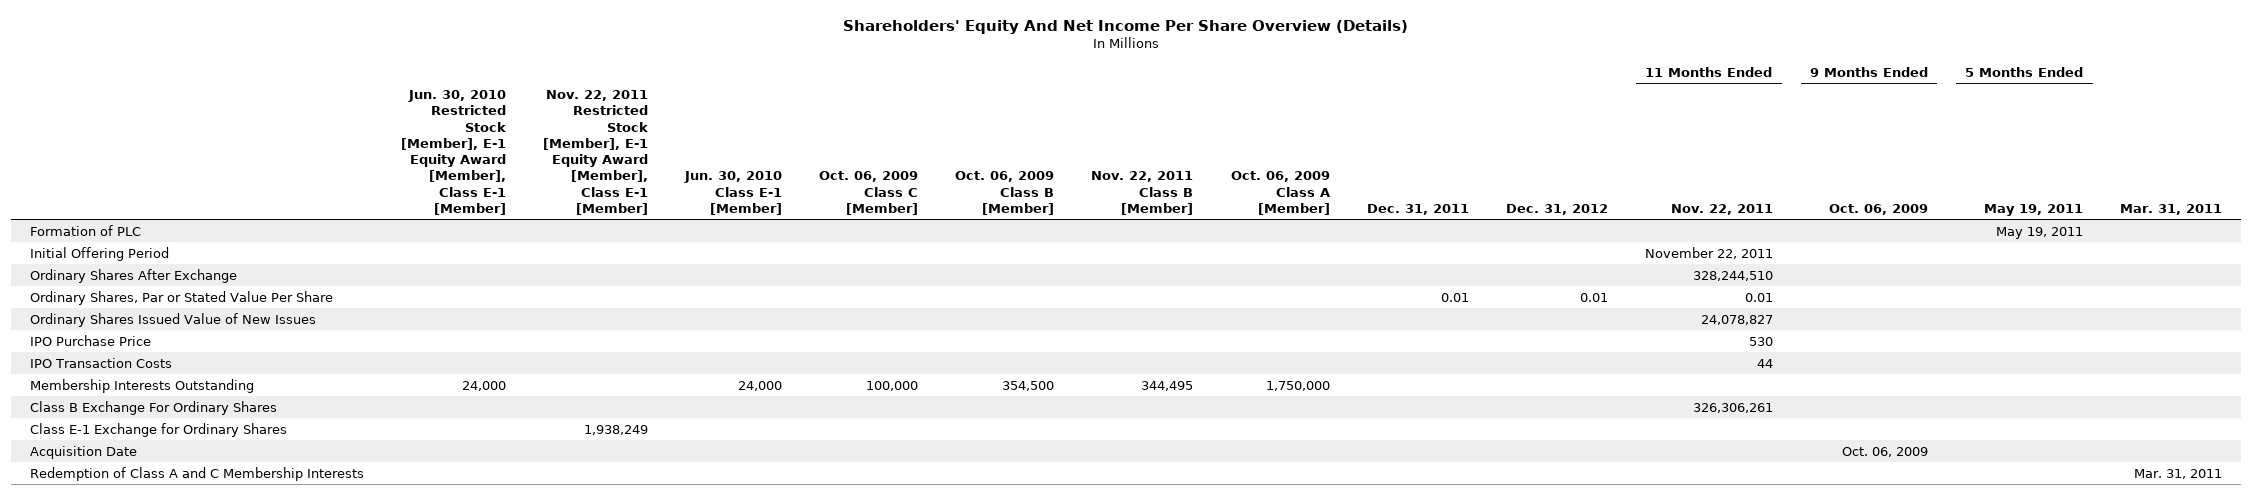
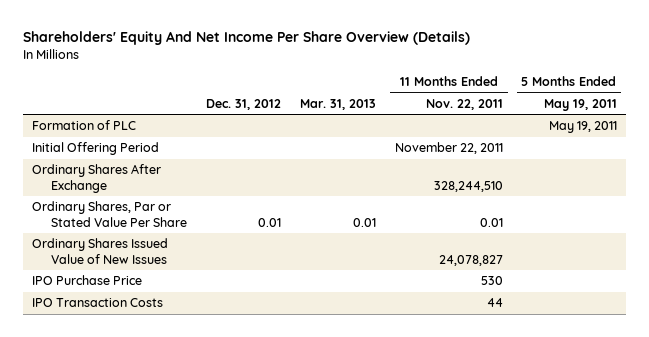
- | Jun. 30, 2010 Restricted Stock [Member], E-1 Equity Award [Member], Class E-1 [Member] | Nov. 22, 2011 Restricted Stock [Member], E-1 Equity Award [Member], Class E-1 [Member] | Jun. 30, 2010 Class E-1 [Member] | Oct. 06, 2009 Class C [Member] | Oct. 06, 2009 Class B [Member] | Nov. 22, 2011 Class B [Member] | Oct. 06, 2009 Class A [Member] | Dec. 31, 2011 | Dec. 31, 2012 | 11 Months Ended Nov. 22, 2011 | 9 Months Ended Oct. 06, 2009 | 5 Months Ended May 19, 2011 | Mar. 31, 2011
+ | Dec. 31, 2012 | Mar. 31, 2013 | 11 Months Ended Nov. 22, 2011 | 5 Months Ended May 19, 2011
- Membership Interests Outstanding | 24,000 | | 24,000 | 100,000 | 354,500 | 344,495 | 1,750,000 | | | | | |
- Class B Exchange For Ordinary Shares | | | | | | | | | | 326,306,261 | | |
- Class E-1 Exchange for Ordinary Shares | | 1,938,249 | | | | | | | | | | |
- Acquisition Date | | | | | | | | | | | Oct. 06, 2009 | |
- Redemption of Class A and C Membership Interests | | | | | | | | | | | | | Mar. 31, 2011

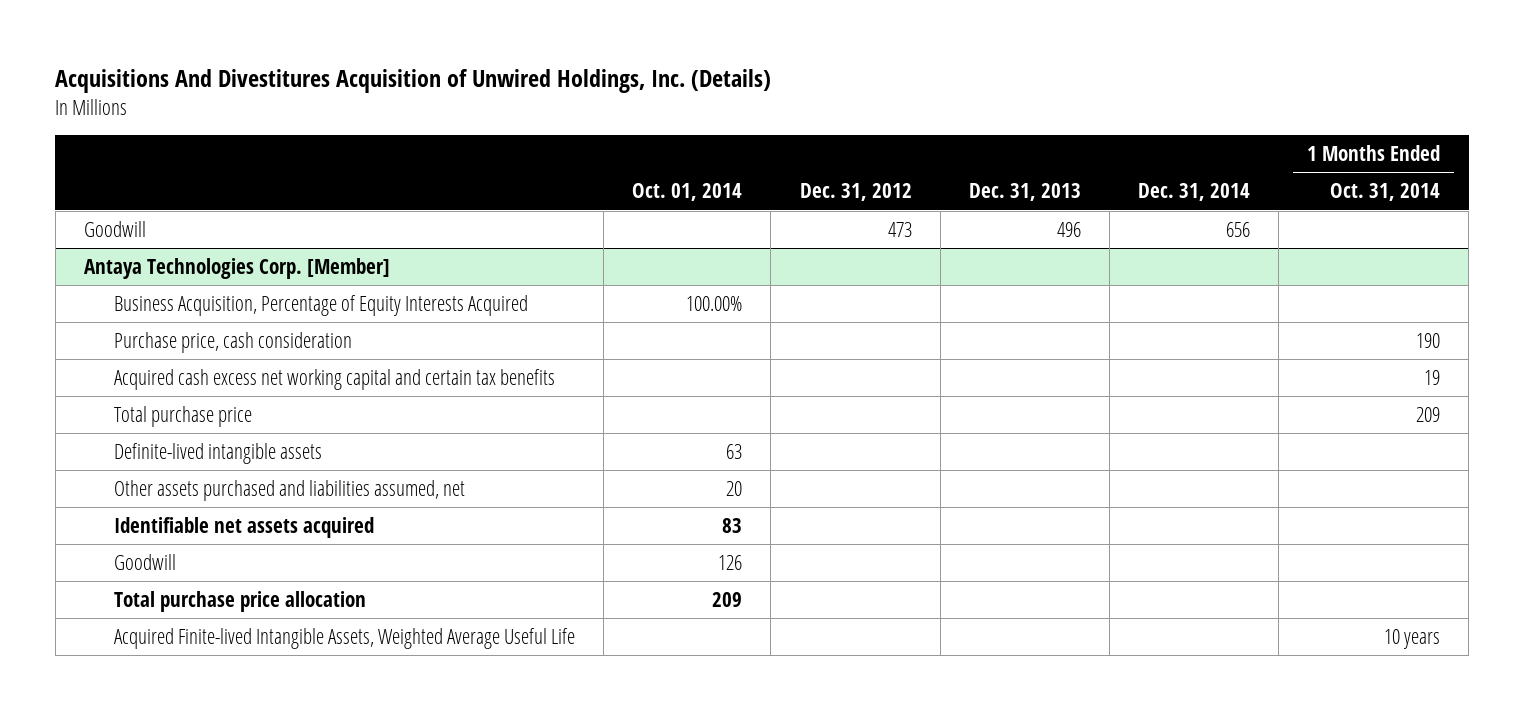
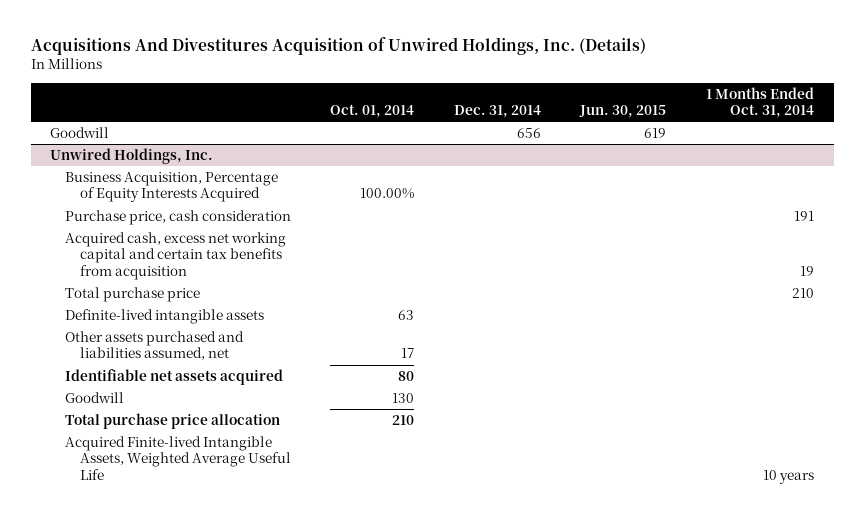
- | Oct. 01, 2014 | Dec. 31, 2012 | Dec. 31, 2013 | Dec. 31, 2014 | 1 Months Ended Oct. 31, 2014
+ | Oct. 01, 2014 | Dec. 31, 2014 | Jun. 30, 2015 | 1 Months Ended Oct. 31, 2014
- Antaya Technologies Corp. [Member]
+ Unwired Holdings, Inc.
- Purchase price, cash consideration | | | | | 190
- Acquired cash excess net working capital and certain tax benefits | | | | | 19
- Total purchase price | | | | | 209
+ Purchase price, cash consideration | | | | 191
+ Acquired cash, excess net working capital and certain tax benefits from acquisition | | | | 19
+ Total purchase price | | | | 210
- Other assets purchased and liabilities assumed, net | 20 | | | |
- Identifiable net assets acquired | 83 | | | |
- Goodwill | 126 | | | |
- Total purchase price allocation | 209 | | | |
+ Other assets purchased and liabilities assumed, net | 17 | | |
+ Identifiable net assets acquired | 80 | | |
+ Goodwill | 130 | | |
+ Total purchase price allocation | 210 | | |

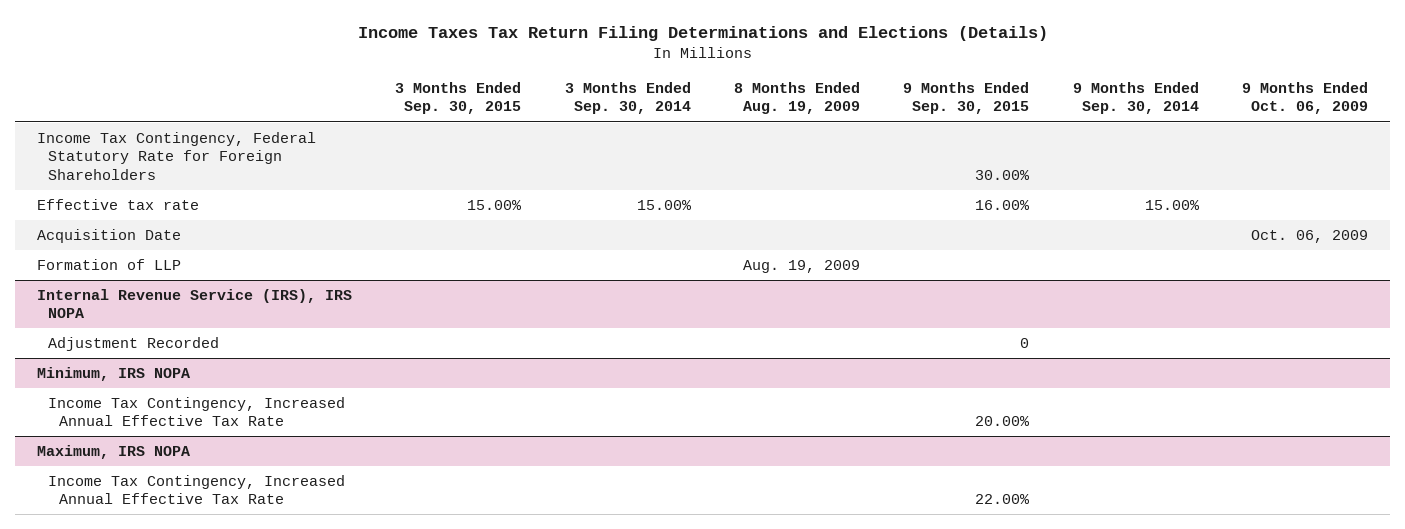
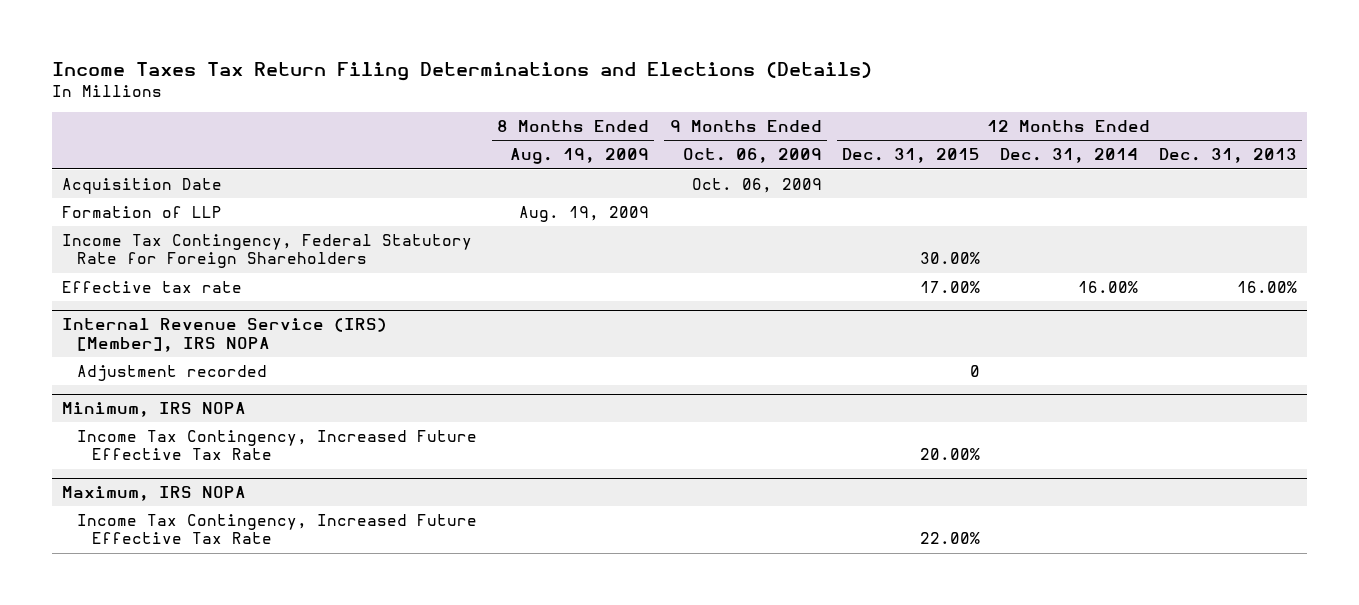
- | 3 Months Ended Sep. 30, 2015 | 3 Months Ended Sep. 30, 2014 | 8 Months Ended Aug. 19, 2009 | 9 Months Ended Sep. 30, 2015 | 9 Months Ended Sep. 30, 2014 | 9 Months Ended Oct. 06, 2009
+ | 8 Months Ended Aug. 19, 2009 | 9 Months Ended Oct. 06, 2009 | 12 Months Ended Dec. 31, 2015 | 12 Months Ended Dec. 31, 2014 | 12 Months Ended Dec. 31, 2013
- Internal Revenue Service (IRS), IRS NOPA
- Adjustment Recorded | | | | 0 | |
moved down: Income Tax Contingency, Federal Statutory Rate for Foreign Shareholders | | | 30.00% | |
moved down: Effective tax rate | | | 17.00% | 16.00% | 16.00%
+ Internal Revenue Service (IRS) [Member], IRS NOPA
+ Adjustment recorded | | | 0 | |
@ Minimum, IRS NOPA
- Income Tax Contingency, Increased Annual Effective Tax Rate | | | | 20.00% | |
+ Income Tax Contingency, Increased Future Effective Tax Rate | | | 20.00% | |
@ Maximum, IRS NOPA
- Income Tax Contingency, Increased Annual Effective Tax Rate | | | | 22.00% | |
+ Income Tax Contingency, Increased Future Effective Tax Rate | | | 22.00% | |

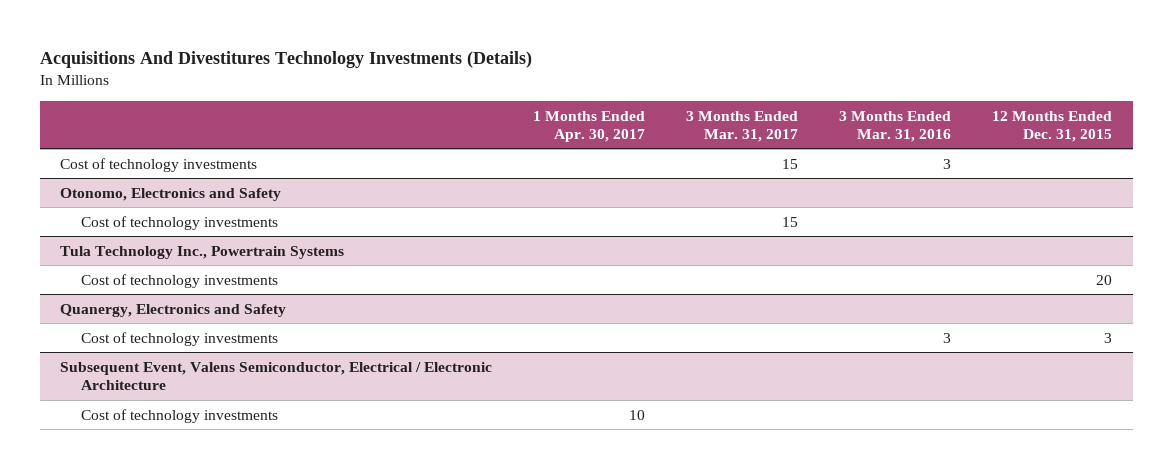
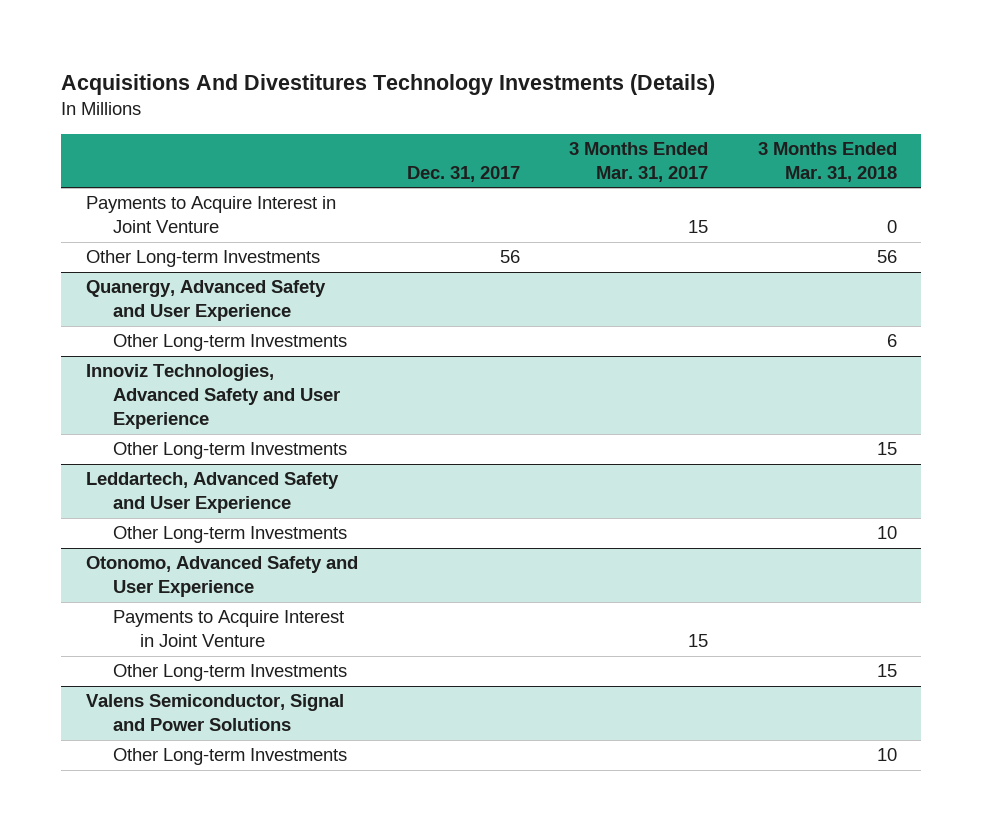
- | 1 Months Ended Apr. 30, 2017 | 3 Months Ended Mar. 31, 2017 | 3 Months Ended Mar. 31, 2016 | 12 Months Ended Dec. 31, 2015
+ | Dec. 31, 2017 | 3 Months Ended Mar. 31, 2017 | 3 Months Ended Mar. 31, 2018
- Cost of technology investments | | 15 | 3 |
- Otonomo, Electronics and Safety
- Cost of technology investments | | 15 | |
- Tula Technology Inc., Powertrain Systems
- Cost of technology investments | | | | 20
- Quanergy, Electronics and Safety
- Cost of technology investments | | | 3 | 3
- Subsequent Event, Valens Semiconductor, Electrical / Electronic Architecture
- Cost of technology investments | 10 | | |
+ Payments to Acquire Interest in Joint Venture | | 15 | 0
+ Other Long-term Investments | 56 | | 56
+ Quanergy, Advanced Safety and User Experience
+ Other Long-term Investments | | | 6
+ Innoviz Technologies, Advanced Safety and User Experience
+ Other Long-term Investments | | | 15
+ Leddartech, Advanced Safety and User Experience
+ Other Long-term Investments | | | 10
+ Otonomo, Advanced Safety and User Experience
+ Payments to Acquire Interest in Joint Venture | | 15 |
+ Other Long-term Investments | | | 15
+ Valens Semiconductor, Signal and Power Solutions
+ Other Long-term Investments | | | 10

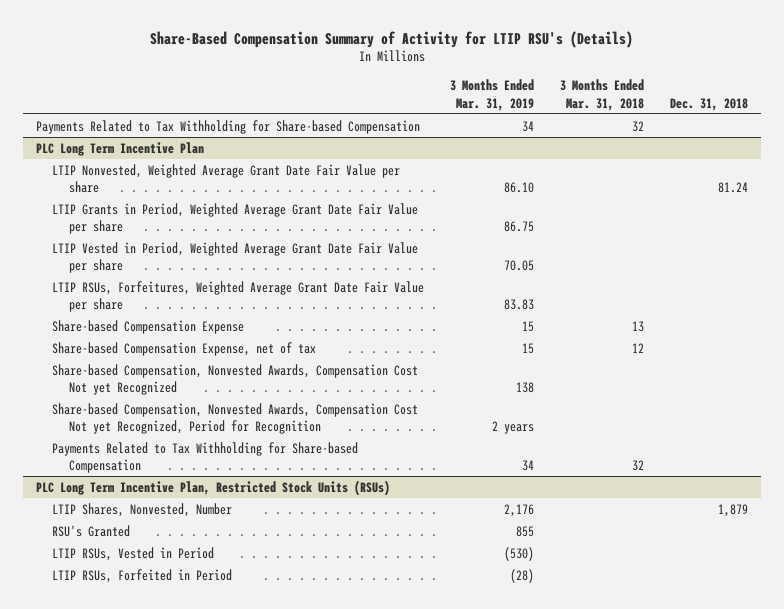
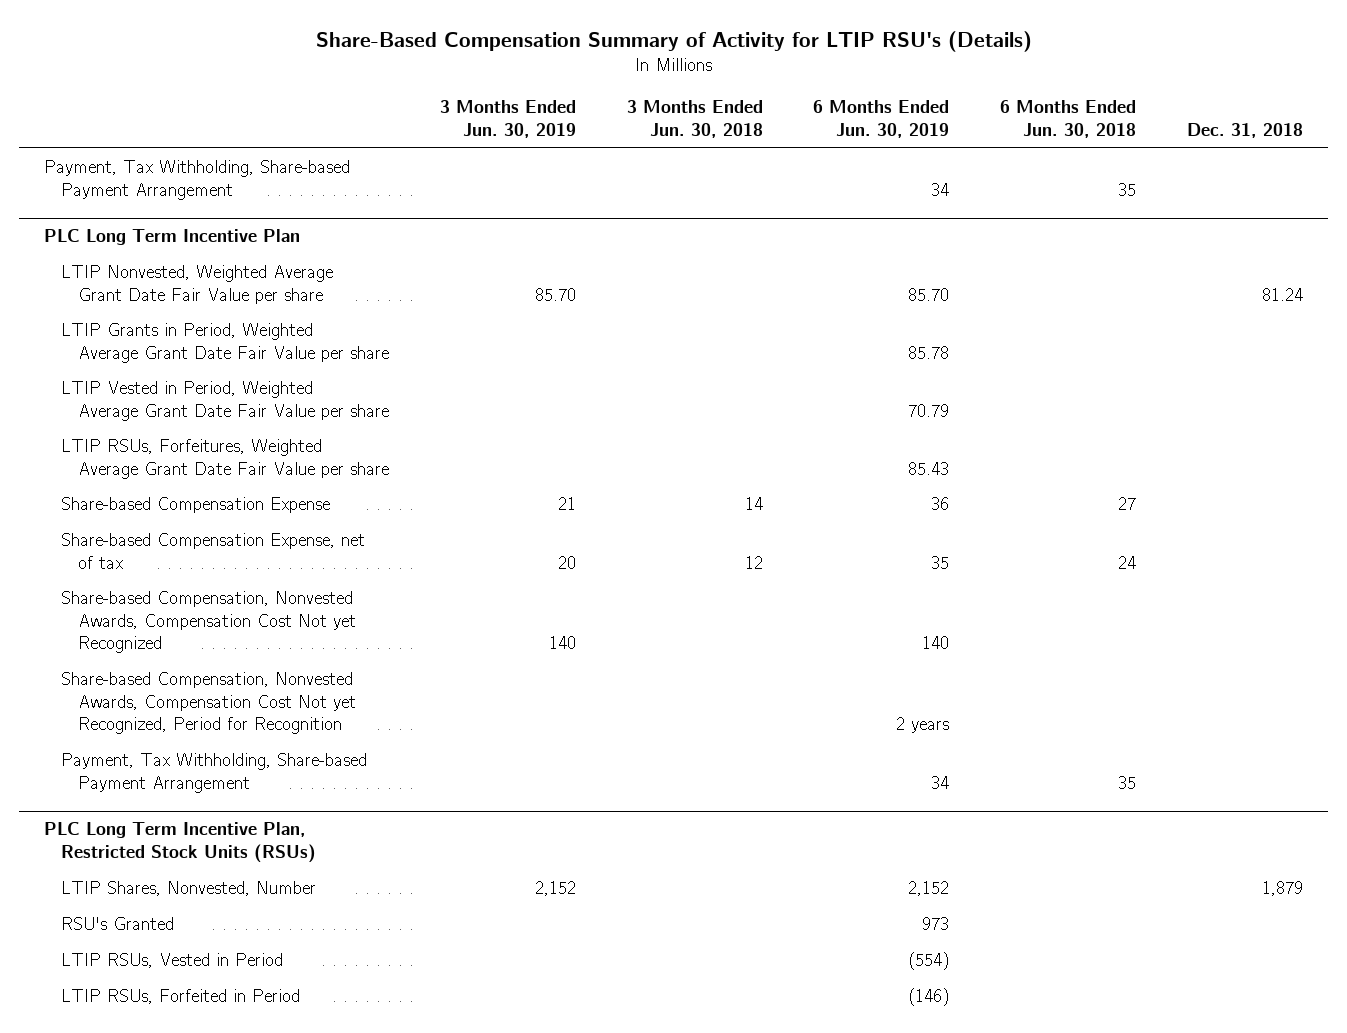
- | 3 Months Ended Mar. 31, 2019 | 3 Months Ended Mar. 31, 2018 | Dec. 31, 2018
+ | 3 Months Ended Jun. 30, 2019 | 3 Months Ended Jun. 30, 2018 | 6 Months Ended Jun. 30, 2019 | 6 Months Ended Jun. 30, 2018 | Dec. 31, 2018
- Payments Related to Tax Withholding for Share-based Compensation | 34 | 32 |
+ Payment, Tax Withholding, Share-based Payment Arrangement | | | 34 | 35 |
@ PLC Long Term Incentive Plan
- Payments Related to Tax Withholding for Share-based Compensation | 34 | 32 |
+ Payment, Tax Withholding, Share-based Payment Arrangement | | | 34 | 35 |

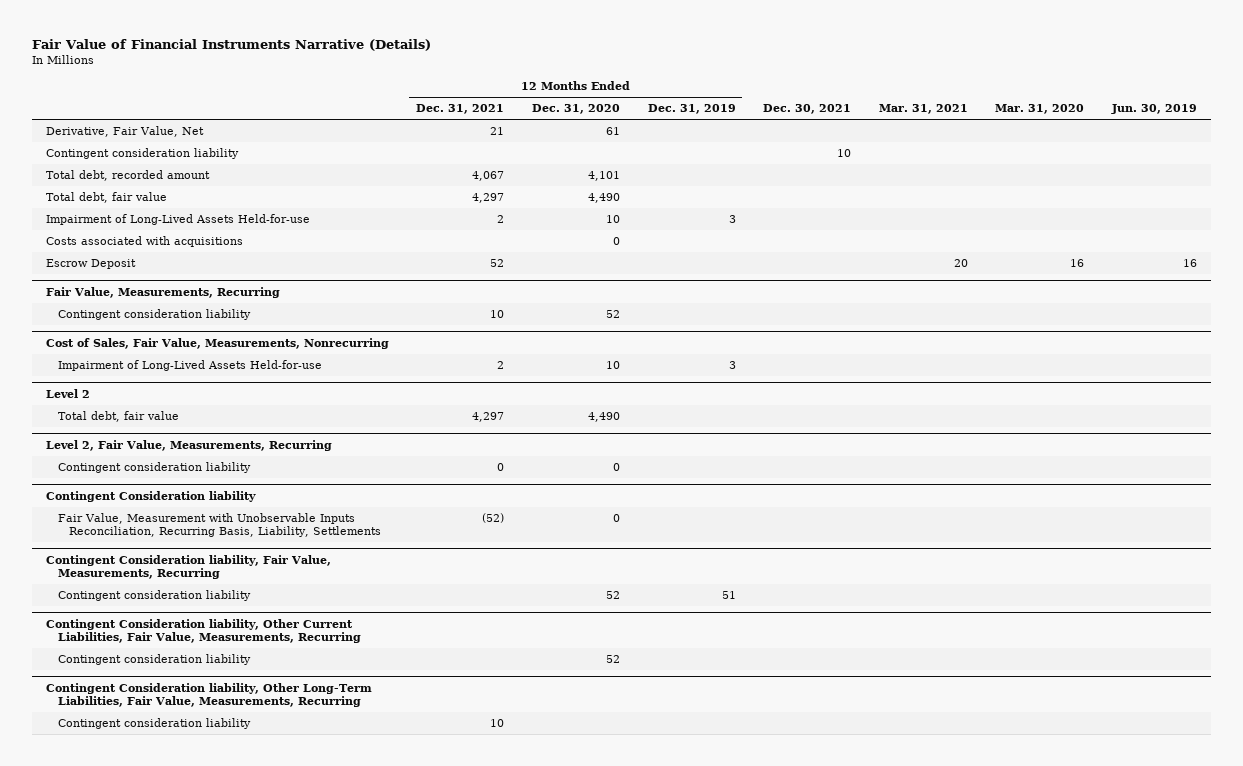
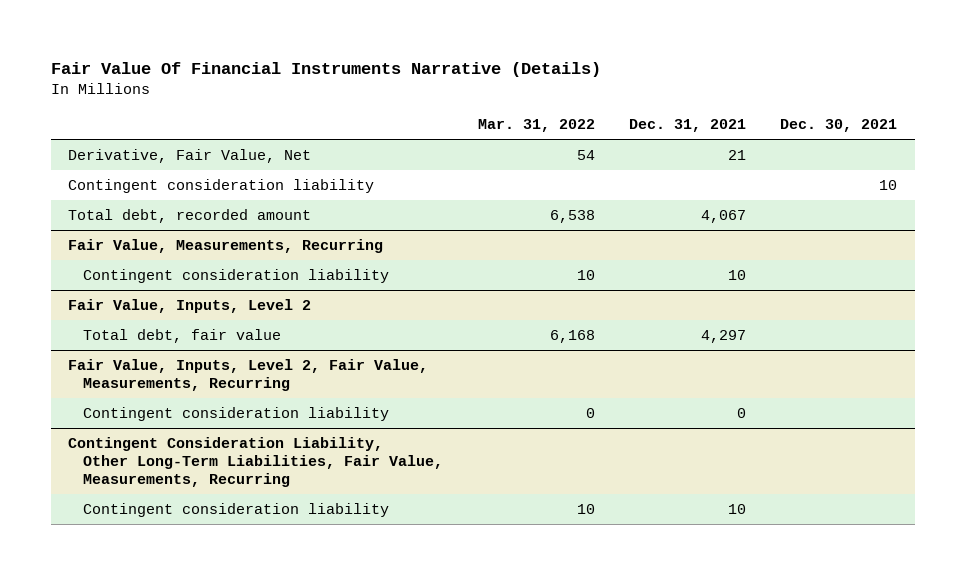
- Fair Value of Financial Instruments Narrative (Details)
+ Fair Value Of Financial Instruments Narrative (Details)
- | 12 Months Ended Dec. 31, 2021 | 12 Months Ended Dec. 31, 2020 | 12 Months Ended Dec. 31, 2019 | Dec. 30, 2021 | Mar. 31, 2021 | Mar. 31, 2020 | Jun. 30, 2019
+ | Mar. 31, 2022 | Dec. 31, 2021 | Dec. 30, 2021
- Total debt, fair value | 4,297 | 4,490 | | | | |
- Impairment of Long-Lived Assets Held-for-use | 2 | 10 | 3 | | | |
- Costs associated with acquisitions | | 0 | | | | |
- Escrow Deposit | 52 | | | | 20 | 16 | 16
- Cost of Sales, Fair Value, Measurements, Nonrecurring
- Impairment of Long-Lived Assets Held-for-use | 2 | 10 | 3 | | | |
- Level 2
+ Fair Value, Inputs, Level 2
- Level 2, Fair Value, Measurements, Recurring
+ Fair Value, Inputs, Level 2, Fair Value, Measurements, Recurring
- Contingent Consideration liability
- Fair Value, Measurement with Unobservable Inputs Reconciliation, Recurring Basis, Liability, Settlements | (52) | 0 | | | | |
- Contingent Consideration liability, Fair Value, Measurements, Recurring
- Contingent consideration liability | | 52 | 51 | | | |
- Contingent Consideration liability, Other Current Liabilities, Fair Value, Measurements, Recurring
- Contingent consideration liability | | 52 | | | | |
- Contingent Consideration liability, Other Long-Term Liabilities, Fair Value, Measurements, Recurring
+ Contingent Consideration Liability, Other Long-Term Liabilities, Fair Value, Measurements, Recurring

